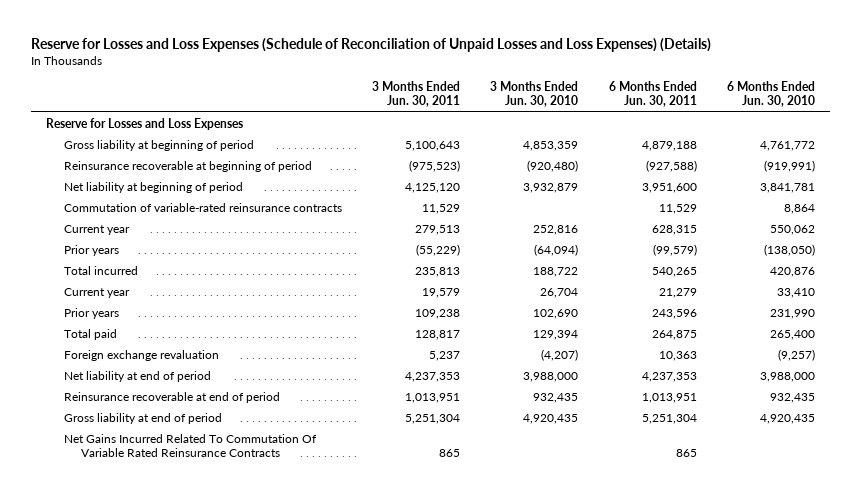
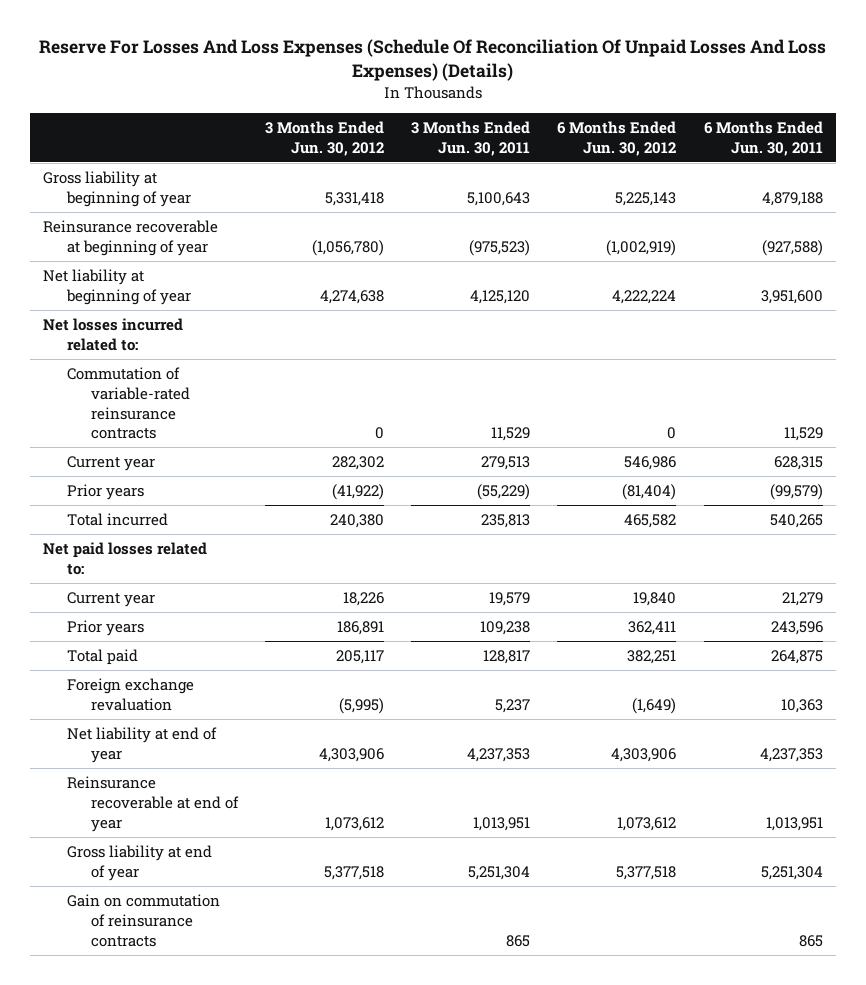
- Reserve for Losses and Loss Expenses (Schedule of Reconciliation of Unpaid Losses and Loss Expenses) (Details)
+ Reserve For Losses And Loss Expenses (Schedule Of Reconciliation Of Unpaid Losses And Loss Expenses) (Details)
- | 3 Months Ended Jun. 30, 2011 | 3 Months Ended Jun. 30, 2010 | 6 Months Ended Jun. 30, 2011 | 6 Months Ended Jun. 30, 2010
+ | 3 Months Ended Jun. 30, 2012 | 3 Months Ended Jun. 30, 2011 | 6 Months Ended Jun. 30, 2012 | 6 Months Ended Jun. 30, 2011
- Reserve for Losses and Loss Expenses
- Gross liability at beginning of period | 5,100,643 | 4,853,359 | 4,879,188 | 4,761,772
- Reinsurance recoverable at beginning of period | (975,523) | (920,480) | (927,588) | (919,991)
- Net liability at beginning of period | 4,125,120 | 3,932,879 | 3,951,600 | 3,841,781
+ Gross liability at beginning of year | 5,331,418 | 5,100,643 | 5,225,143 | 4,879,188
+ Reinsurance recoverable at beginning of year | (1,056,780) | (975,523) | (1,002,919) | (927,588)
+ Net liability at beginning of year | 4,274,638 | 4,125,120 | 4,222,224 | 3,951,600
+ Net losses incurred related to:
+ Net paid losses related to:
- Net liability at end of period | 4,237,353 | 3,988,000 | 4,237,353 | 3,988,000
- Reinsurance recoverable at end of period | 1,013,951 | 932,435 | 1,013,951 | 932,435
- Gross liability at end of period | 5,251,304 | 4,920,435 | 5,251,304 | 4,920,435
- Net Gains Incurred Related To Commutation Of Variable Rated Reinsurance Contracts | 865 | | 865 |
+ Net liability at end of year | 4,303,906 | 4,237,353 | 4,303,906 | 4,237,353
+ Reinsurance recoverable at end of year | 1,073,612 | 1,013,951 | 1,073,612 | 1,013,951
+ Gross liability at end of year | 5,377,518 | 5,251,304 | 5,377,518 | 5,251,304
+ Gain on commutation of reinsurance contracts | | 865 | | 865

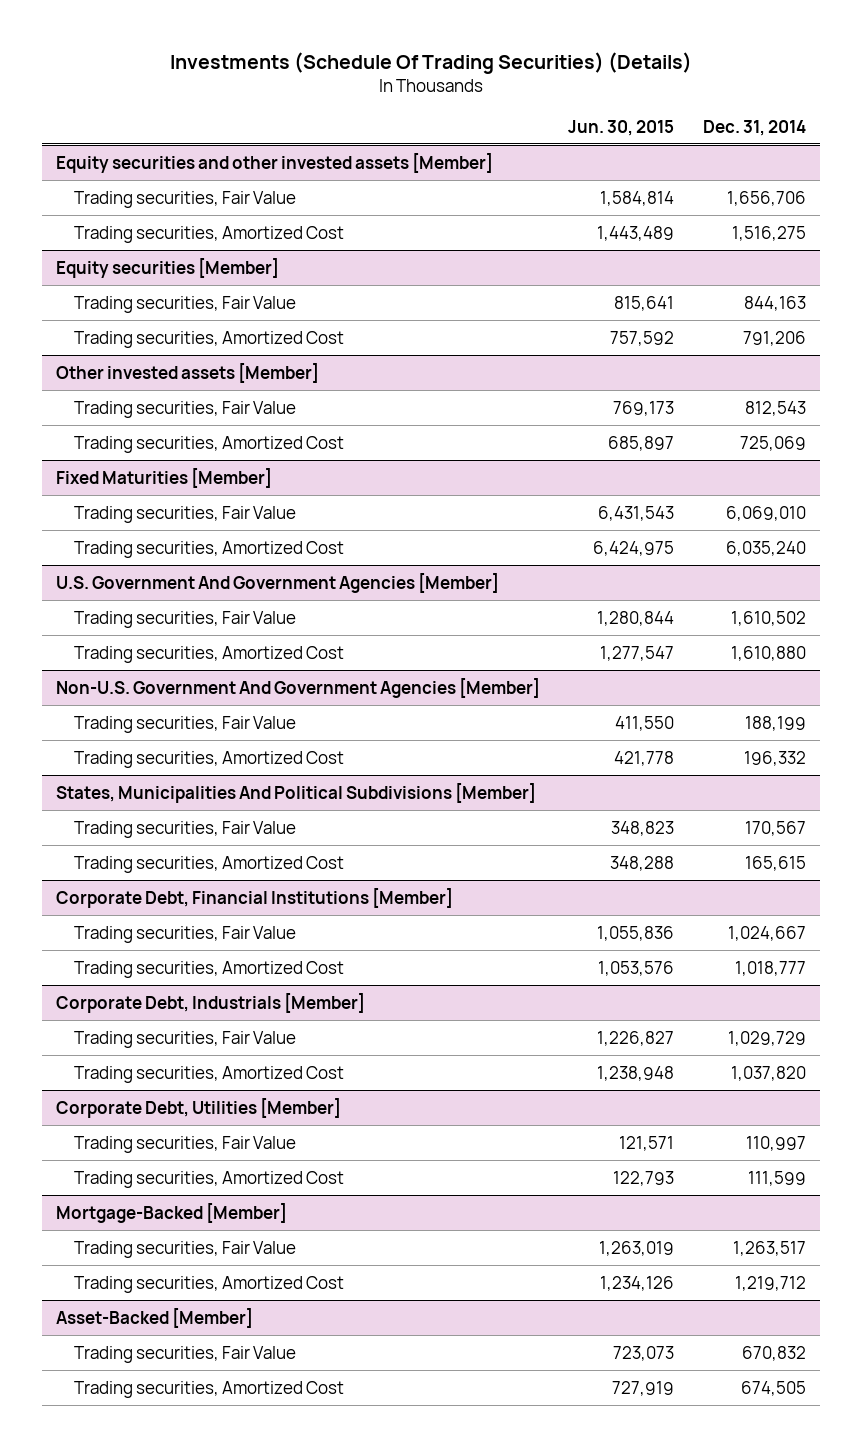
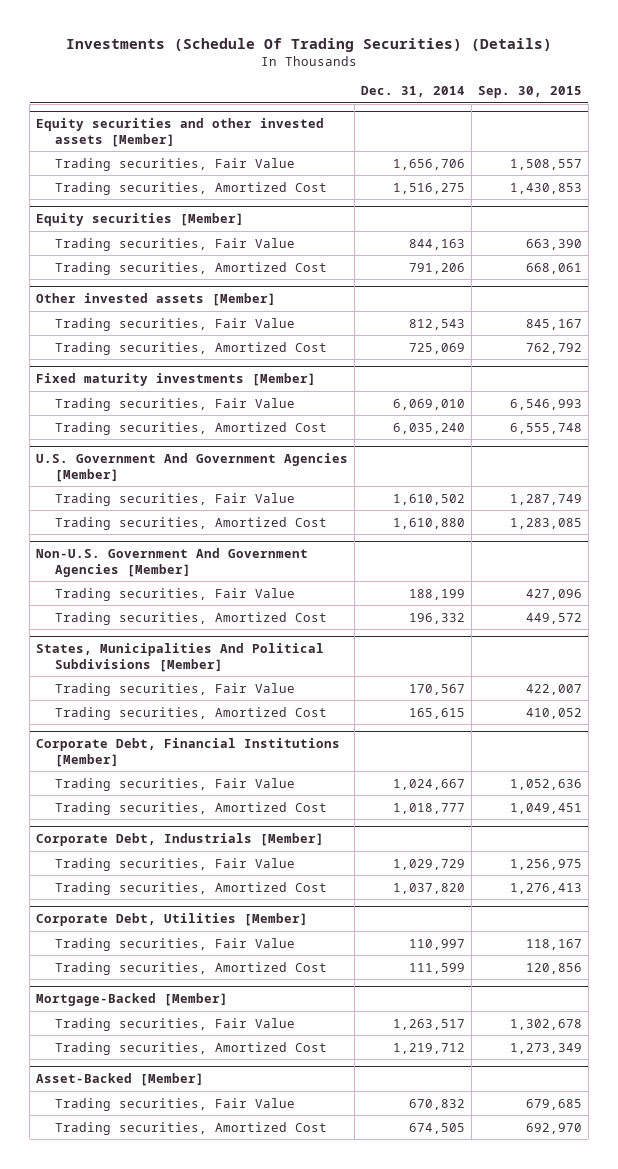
- | Jun. 30, 2015 | Dec. 31, 2014
+ | Dec. 31, 2014 | Sep. 30, 2015
- Fixed Maturities [Member]
+ Fixed maturity investments [Member]

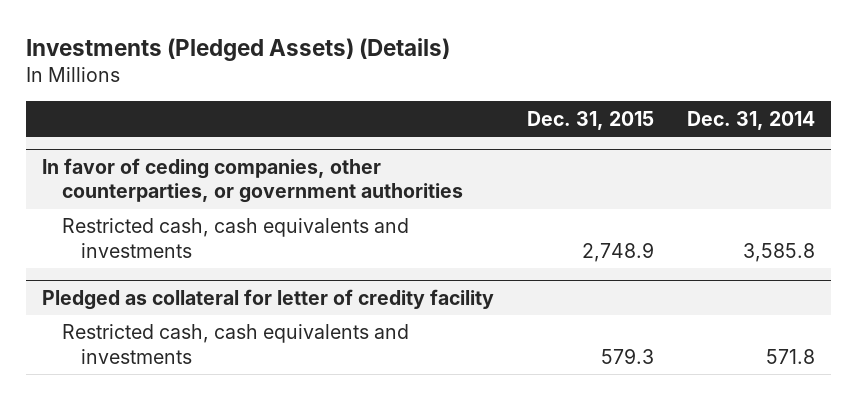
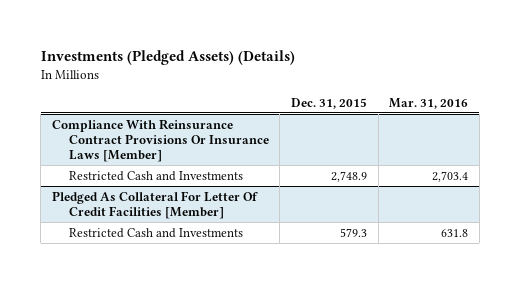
- | Dec. 31, 2015 | Dec. 31, 2014
+ | Dec. 31, 2015 | Mar. 31, 2016
- In favor of ceding companies, other counterparties, or government authorities
- Restricted cash, cash equivalents and investments | 2,748.9 | 3,585.8
- Pledged as collateral for letter of credity facility
- Restricted cash, cash equivalents and investments | 579.3 | 571.8
+ Compliance With Reinsurance Contract Provisions Or Insurance Laws [Member]
+ Restricted Cash and Investments | 2,748.9 | 2,703.4
+ Pledged As Collateral For Letter Of Credit Facilities [Member]
+ Restricted Cash and Investments | 579.3 | 631.8

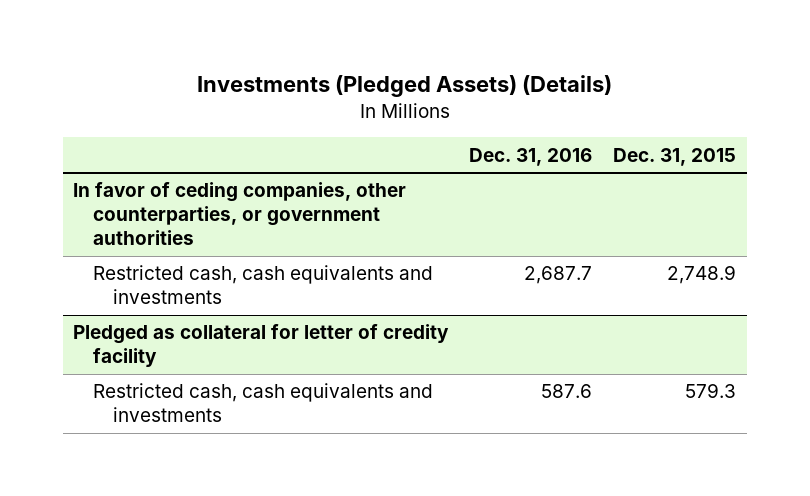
- | Dec. 31, 2015 | Mar. 31, 2016
+ | Dec. 31, 2016 | Dec. 31, 2015
- Compliance With Reinsurance Contract Provisions Or Insurance Laws [Member]
- Restricted Cash and Investments | 2,748.9 | 2,703.4
- Pledged As Collateral For Letter Of Credit Facilities [Member]
- Restricted Cash and Investments | 579.3 | 631.8
+ In favor of ceding companies, other counterparties, or government authorities
+ Restricted cash, cash equivalents and investments | 2,687.7 | 2,748.9
+ Pledged as collateral for letter of credity facility
+ Restricted cash, cash equivalents and investments | 587.6 | 579.3

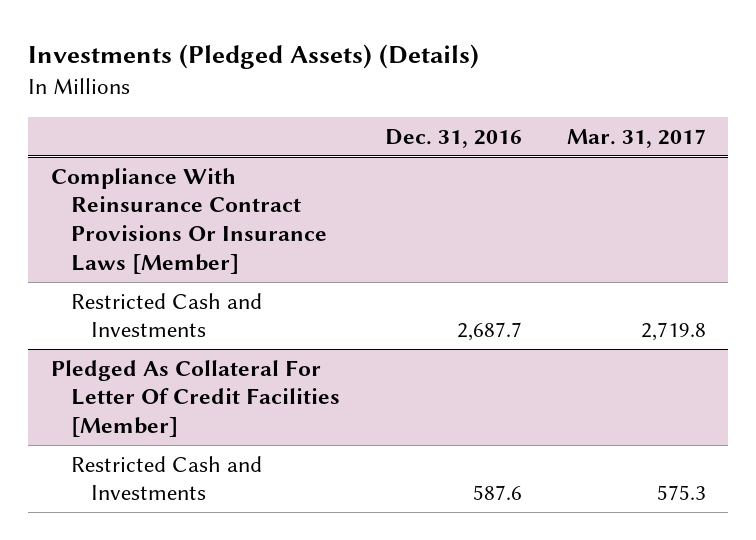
- | Dec. 31, 2016 | Dec. 31, 2015
+ | Dec. 31, 2016 | Mar. 31, 2017
- In favor of ceding companies, other counterparties, or government authorities
- Restricted cash, cash equivalents and investments | 2,687.7 | 2,748.9
- Pledged as collateral for letter of credity facility
- Restricted cash, cash equivalents and investments | 587.6 | 579.3
+ Compliance With Reinsurance Contract Provisions Or Insurance Laws [Member]
+ Restricted Cash and Investments | 2,687.7 | 2,719.8
+ Pledged As Collateral For Letter Of Credit Facilities [Member]
+ Restricted Cash and Investments | 587.6 | 575.3

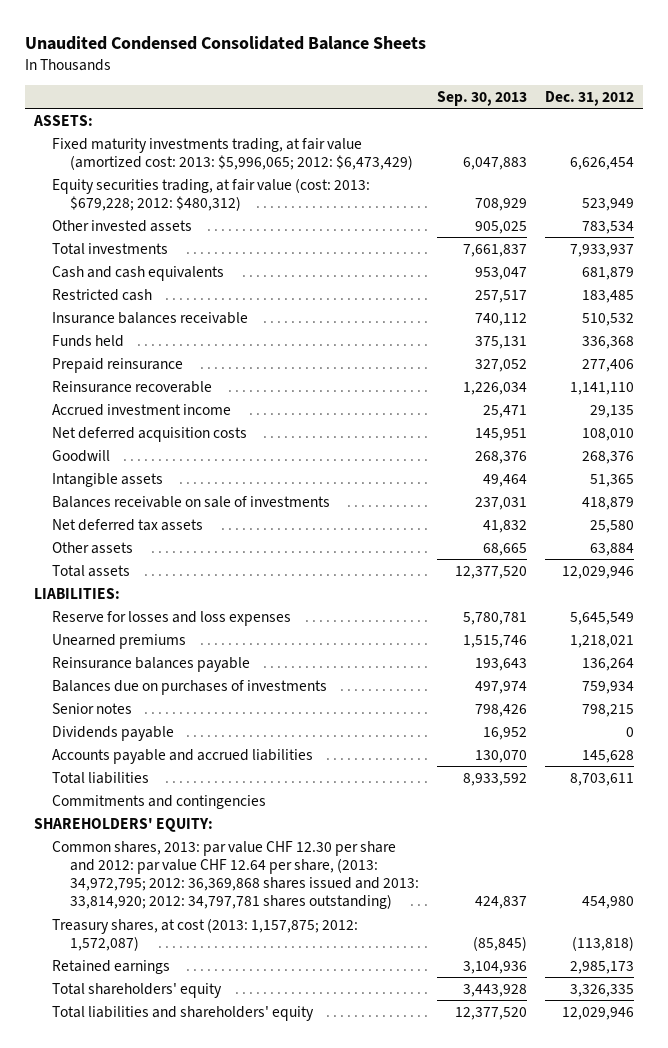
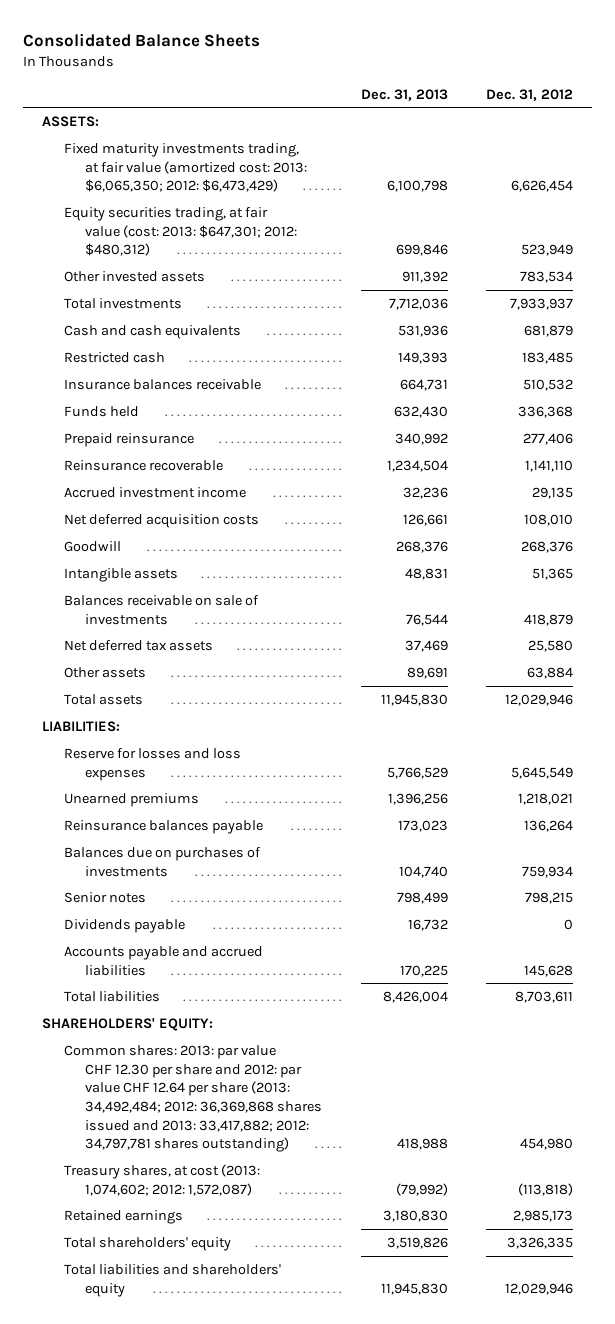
- Unaudited Condensed Consolidated Balance Sheets
+ Consolidated Balance Sheets
- | Sep. 30, 2013 | Dec. 31, 2012
+ | Dec. 31, 2013 | Dec. 31, 2012
- Fixed maturity investments trading, at fair value (amortized cost: 2013: $5,996,065; 2012: $6,473,429) | 6,047,883 | 6,626,454
- Equity securities trading, at fair value (cost: 2013: $679,228; 2012: $480,312) | 708,929 | 523,949
+ Fixed maturity investments trading, at fair value (amortized cost: 2013: $6,065,350; 2012: $6,473,429) | 6,100,798 | 6,626,454
+ Equity securities trading, at fair value (cost: 2013: $647,301; 2012: $480,312) | 699,846 | 523,949
- Commitments and contingencies
- Common shares, 2013: par value CHF 12.30 per share and 2012: par value CHF 12.64 per share, (2013: 34,972,795; 2012: 36,369,868 shares issued and 2013: 33,814,920; 2012: 34,797,781 shares outstanding) | 424,837 | 454,980
- Treasury shares, at cost (2013: 1,157,875; 2012: 1,572,087) | (85,845) | (113,818)
+ Common shares: 2013: par value CHF 12.30 per share and 2012: par value CHF 12.64 per share (2013: 34,492,484; 2012: 36,369,868 shares issued and 2013: 33,417,882; 2012: 34,797,781 shares outstanding) | 418,988 | 454,980
+ Treasury shares, at cost (2013: 1,074,602; 2012: 1,572,087) | (79,992) | (113,818)

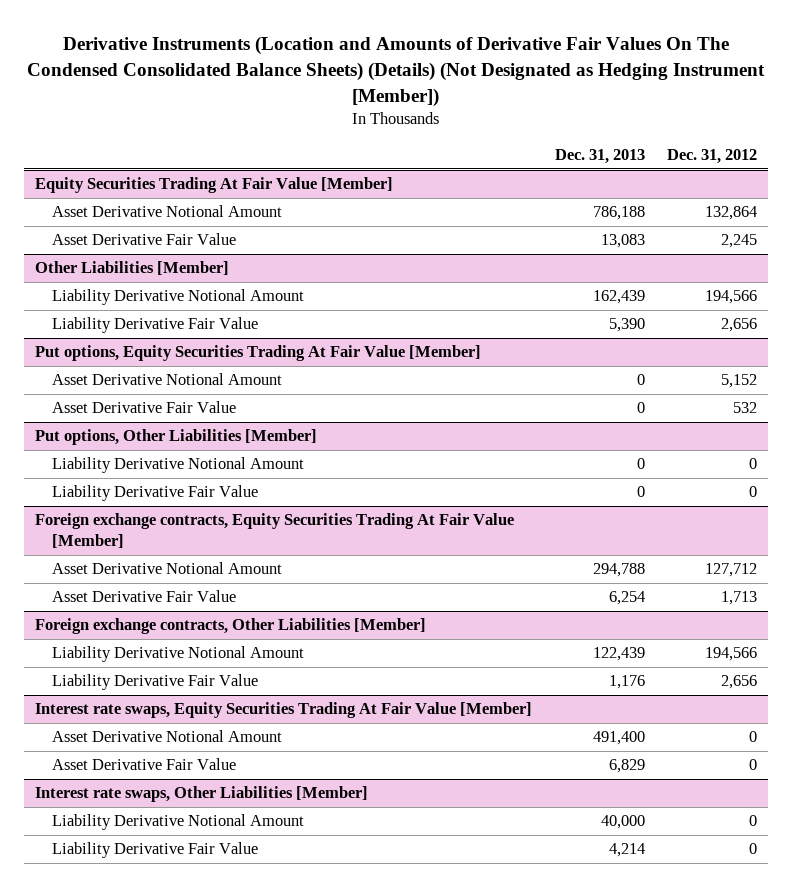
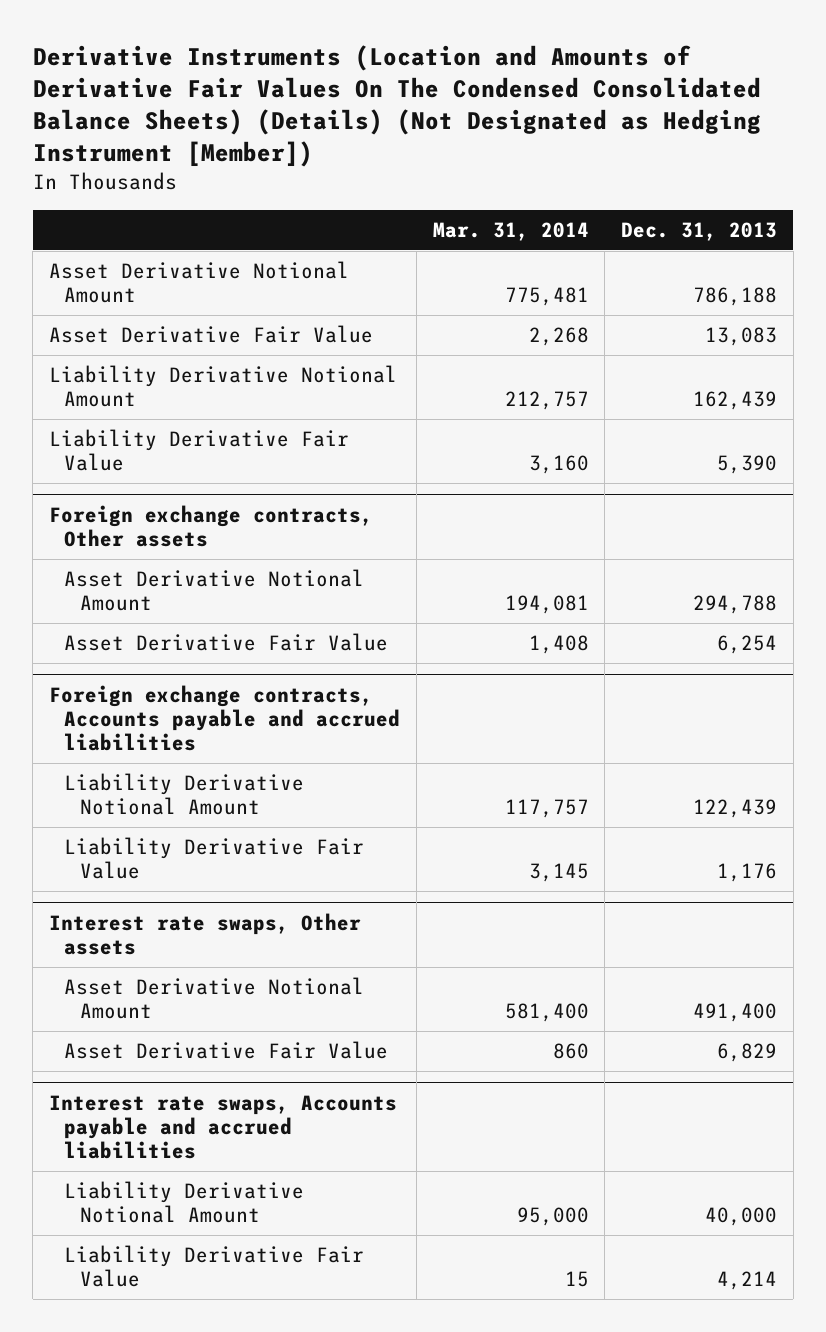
- | Dec. 31, 2013 | Dec. 31, 2012
+ | Mar. 31, 2014 | Dec. 31, 2013
- Equity Securities Trading At Fair Value [Member]
- Other Liabilities [Member]
- Put options, Equity Securities Trading At Fair Value [Member]
- Asset Derivative Notional Amount | 0 | 5,152
- Asset Derivative Fair Value | 0 | 532
- Put options, Other Liabilities [Member]
- Liability Derivative Notional Amount | 0 | 0
- Liability Derivative Fair Value | 0 | 0
- Foreign exchange contracts, Equity Securities Trading At Fair Value [Member]
+ Foreign exchange contracts, Other assets
- Foreign exchange contracts, Other Liabilities [Member]
+ Foreign exchange contracts, Accounts payable and accrued liabilities
- Interest rate swaps, Equity Securities Trading At Fair Value [Member]
+ Interest rate swaps, Other assets
- Interest rate swaps, Other Liabilities [Member]
+ Interest rate swaps, Accounts payable and accrued liabilities

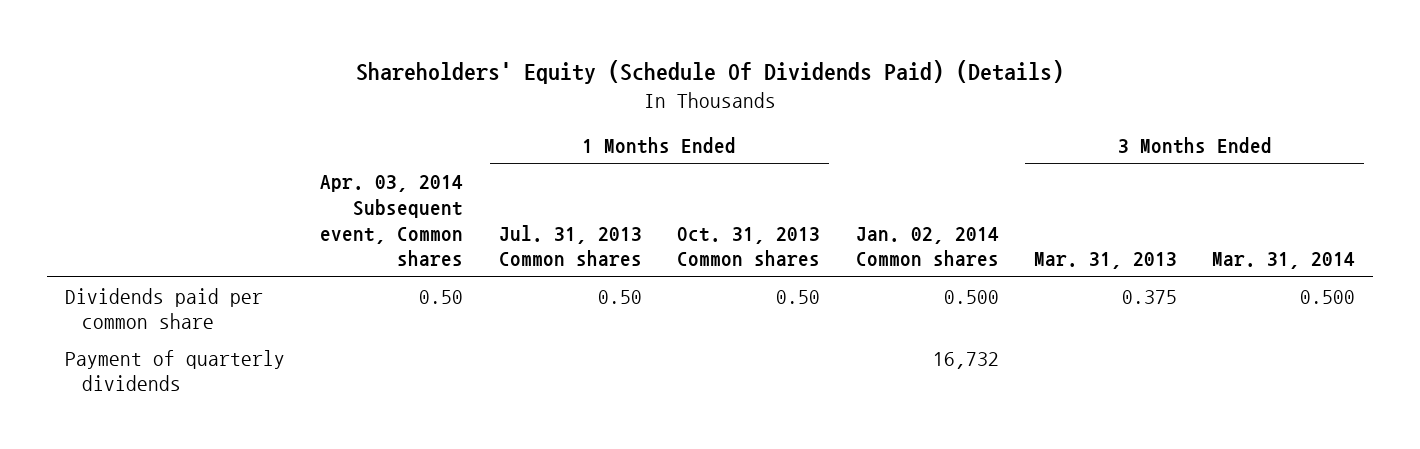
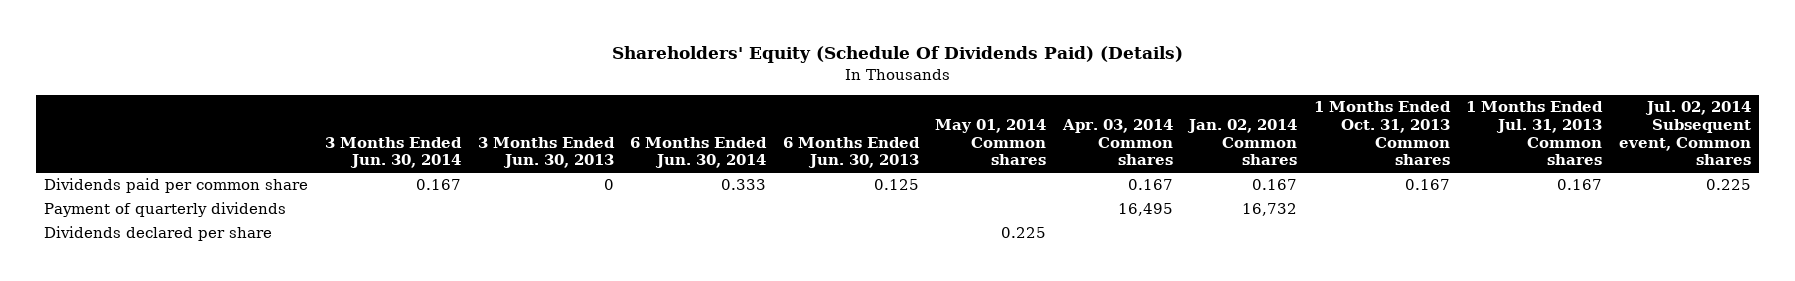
- | Apr. 03, 2014 Subsequent event, Common shares | 1 Months Ended Jul. 31, 2013 Common shares | 1 Months Ended Oct. 31, 2013 Common shares | Jan. 02, 2014 Common shares | 3 Months Ended Mar. 31, 2013 | 3 Months Ended Mar. 31, 2014
+ | 3 Months Ended Jun. 30, 2014 | 3 Months Ended Jun. 30, 2013 | 6 Months Ended Jun. 30, 2014 | 6 Months Ended Jun. 30, 2013 | May 01, 2014 Common shares | Apr. 03, 2014 Common shares | Jan. 02, 2014 Common shares | 1 Months Ended Oct. 31, 2013 Common shares | 1 Months Ended Jul. 31, 2013 Common shares | Jul. 02, 2014 Subsequent event, Common shares
- Dividends paid per common share | 0.50 | 0.50 | 0.50 | 0.500 | 0.375 | 0.500
+ Dividends paid per common share | 0.167 | 0 | 0.333 | 0.125 | | 0.167 | 0.167 | 0.167 | 0.167 | 0.225
+ Dividends declared per share | | | | | 0.225 | | | | |

